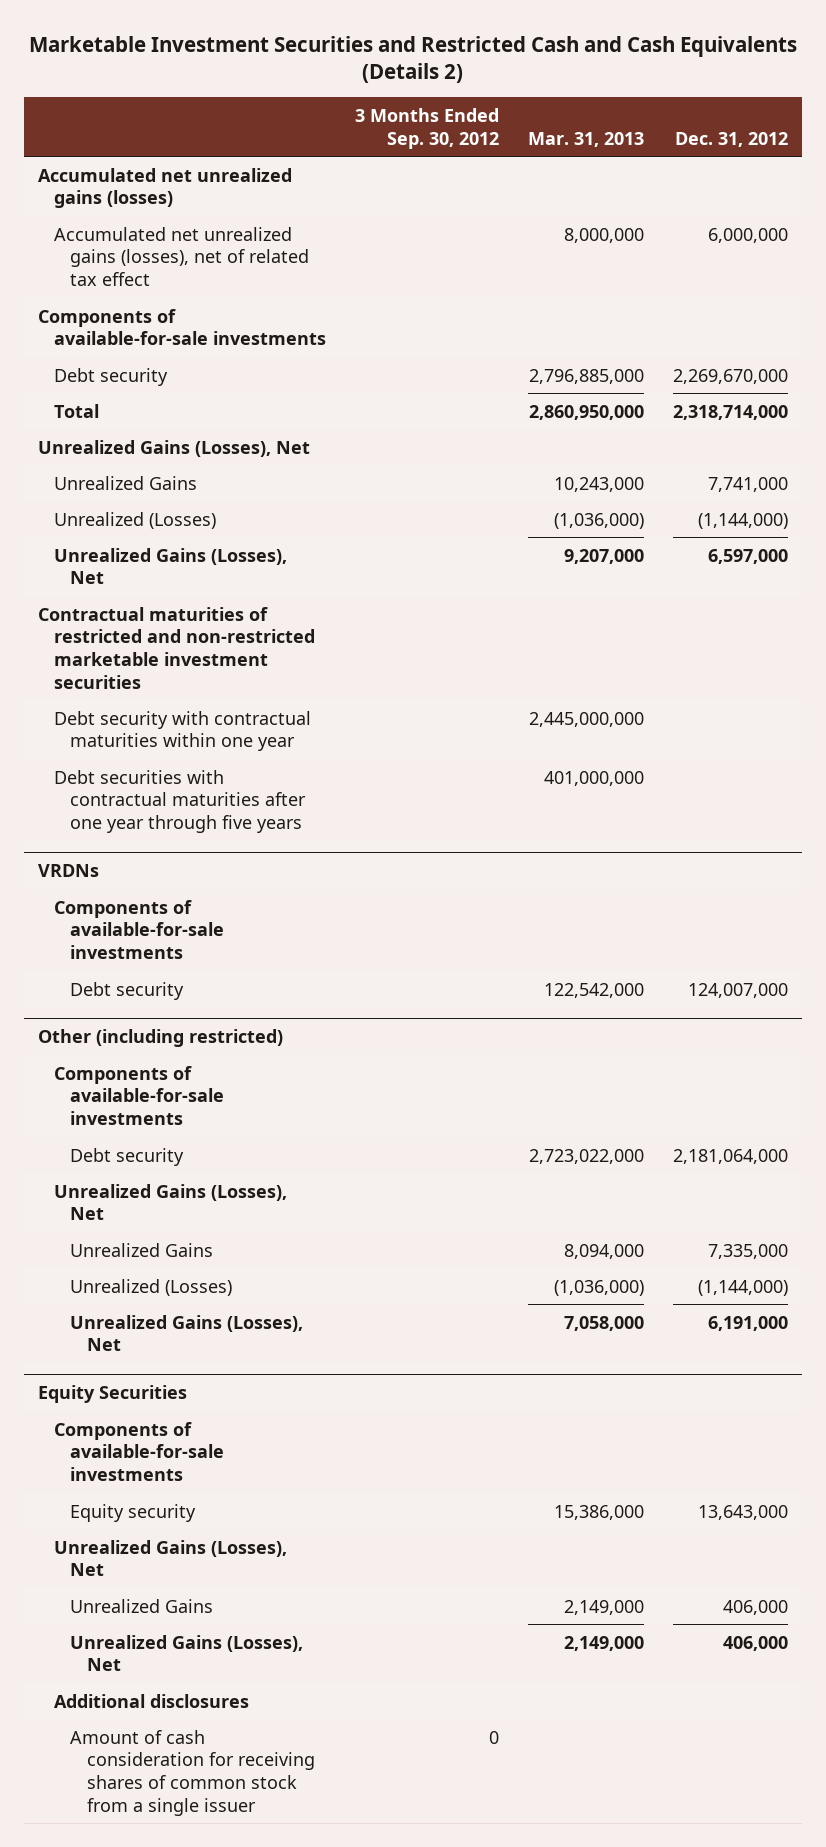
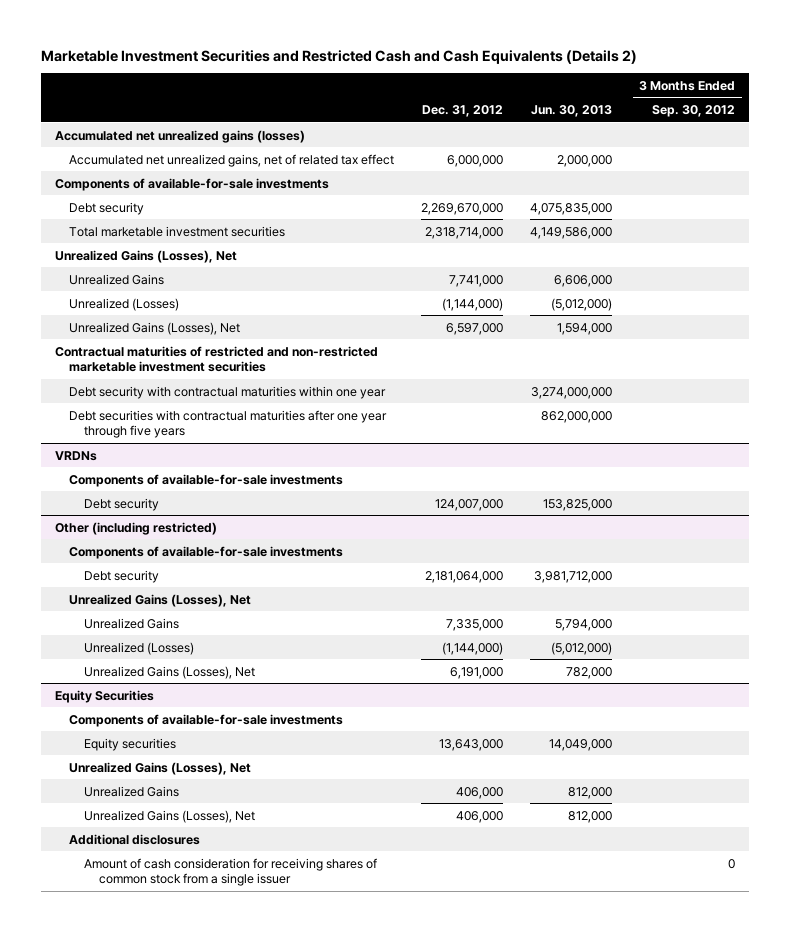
- | 3 Months Ended Sep. 30, 2012 | Mar. 31, 2013 | Dec. 31, 2012
+ | Dec. 31, 2012 | Jun. 30, 2013 | 3 Months Ended Sep. 30, 2012
- Accumulated net unrealized gains (losses), net of related tax effect | | 8,000,000 | 6,000,000
+ Accumulated net unrealized gains, net of related tax effect | 6,000,000 | 2,000,000 |
- Total | | 2,860,950,000 | 2,318,714,000
+ Total marketable investment securities | 2,318,714,000 | 4,149,586,000 |
@ Equity Securities
- Equity security | | 15,386,000 | 13,643,000
+ Equity securities | 13,643,000 | 14,049,000 |

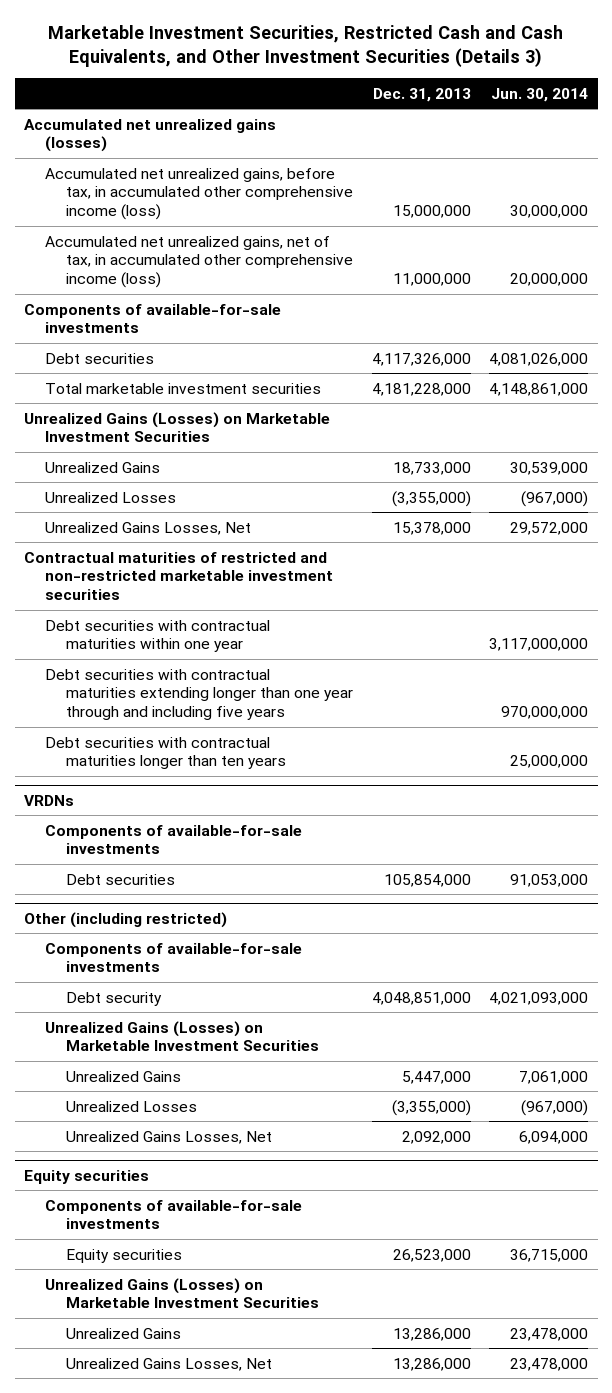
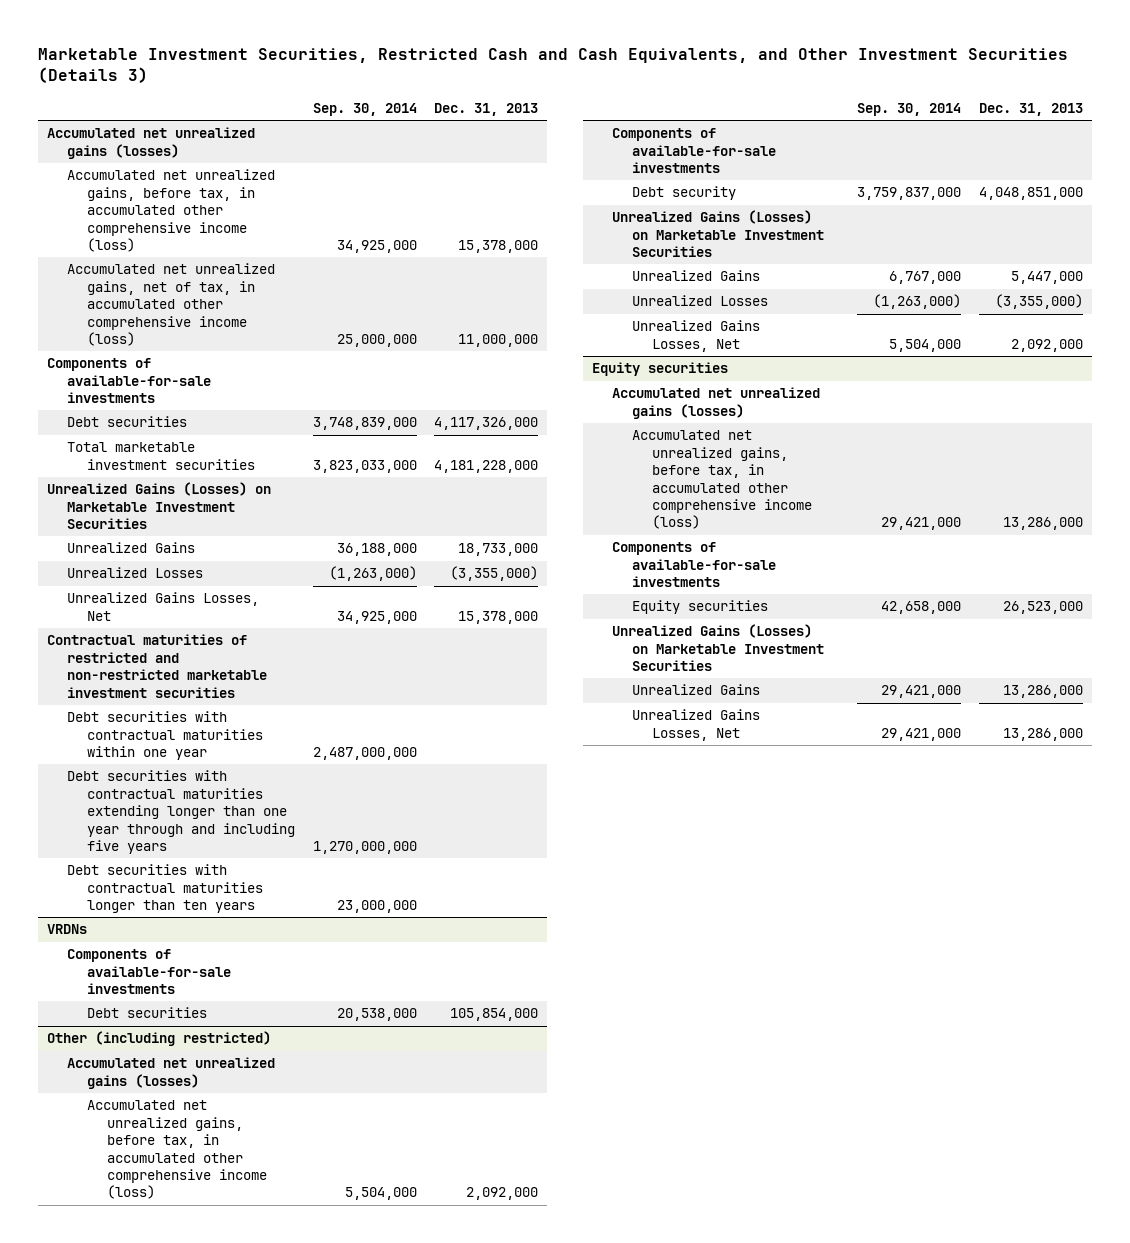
- | Dec. 31, 2013 | Jun. 30, 2014
+ | Sep. 30, 2014 | Dec. 31, 2013
- Accumulated net unrealized gains, before tax, in accumulated other comprehensive income (loss) | 15,000,000 | 30,000,000
+ Accumulated net unrealized gains, before tax, in accumulated other comprehensive income (loss) | 34,925,000 | 15,378,000
@ Other (including restricted)
+ Accumulated net unrealized gains (losses)
+ Accumulated net unrealized gains, before tax, in accumulated other comprehensive income (loss) | 5,504,000 | 2,092,000
@ Equity securities
+ Accumulated net unrealized gains (losses)
+ Accumulated net unrealized gains, before tax, in accumulated other comprehensive income (loss) | 29,421,000 | 13,286,000

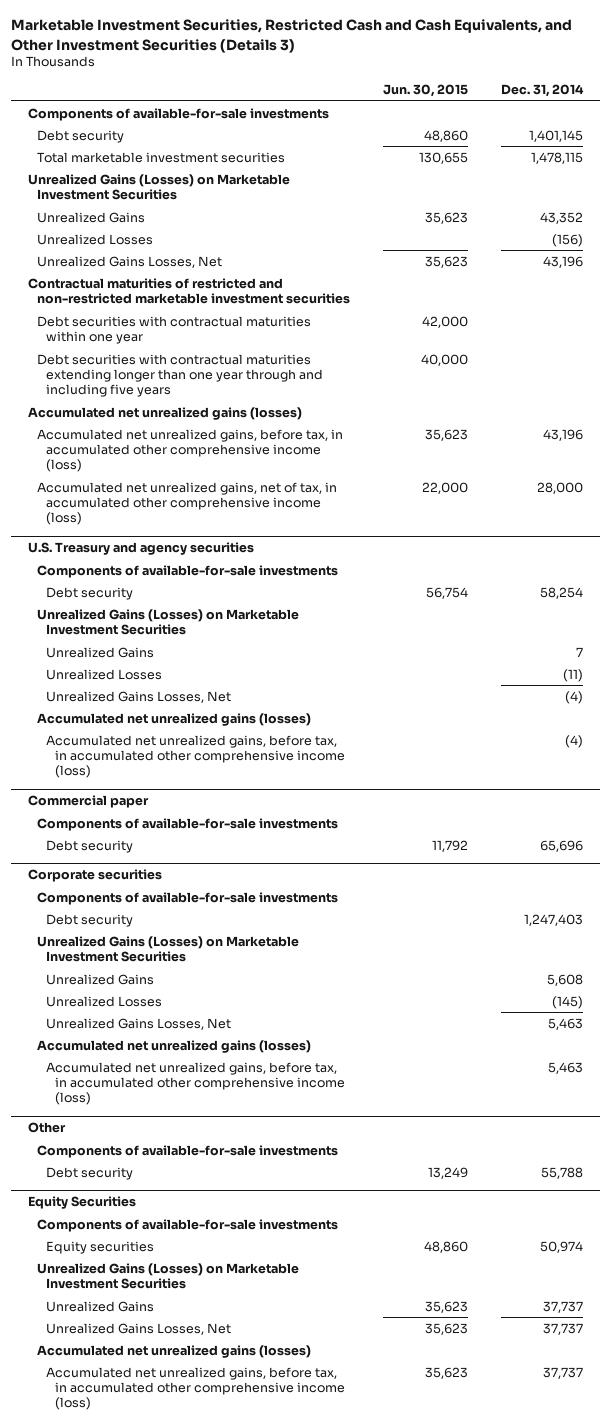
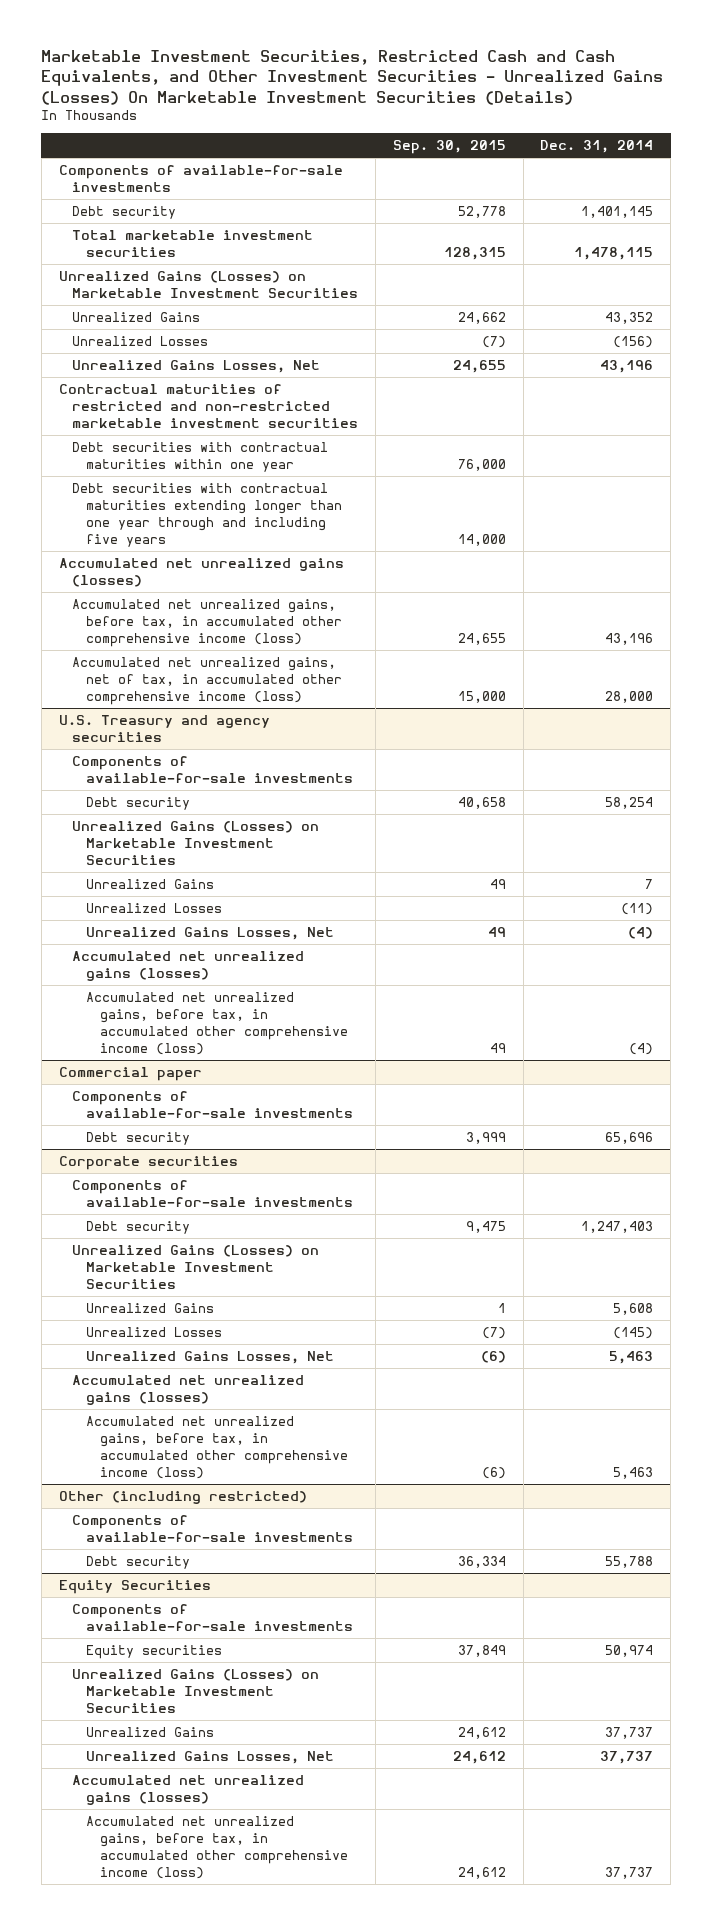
- Marketable Investment Securities, Restricted Cash and Cash Equivalents, and Other Investment Securities (Details 3)
+ Marketable Investment Securities, Restricted Cash and Cash Equivalents, and Other Investment Securities - Unrealized Gains (Losses) On Marketable Investment Securities (Details)
- | Jun. 30, 2015 | Dec. 31, 2014
+ | Sep. 30, 2015 | Dec. 31, 2014
- Other
+ Other (including restricted)

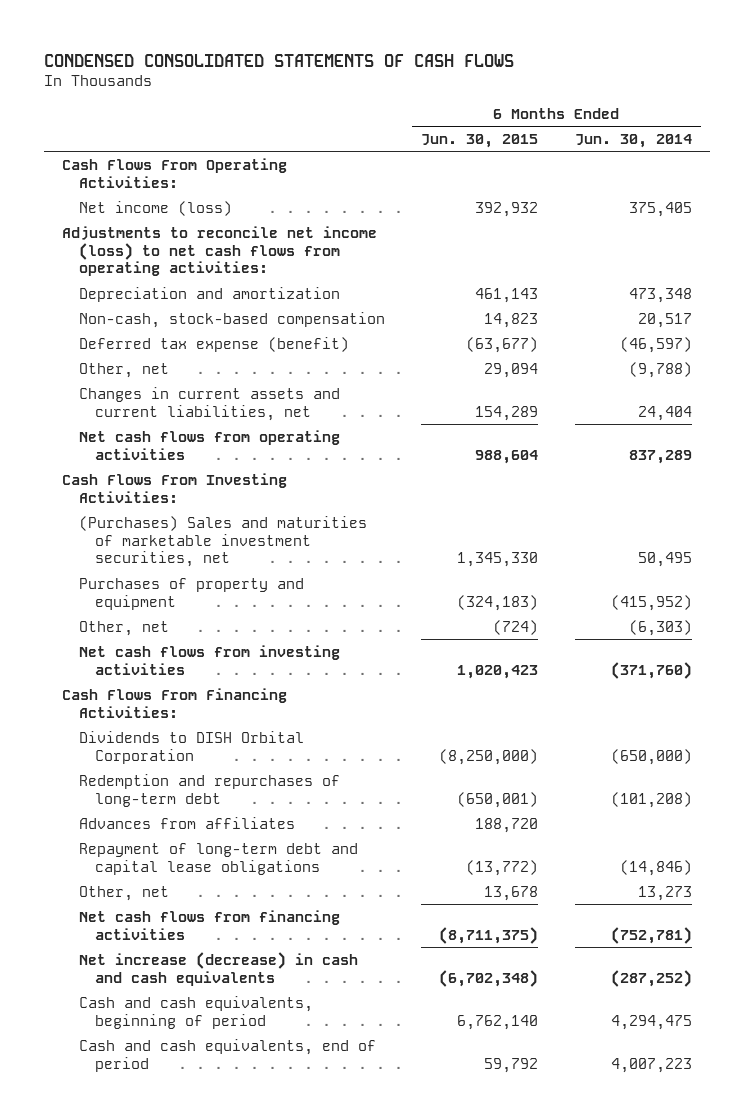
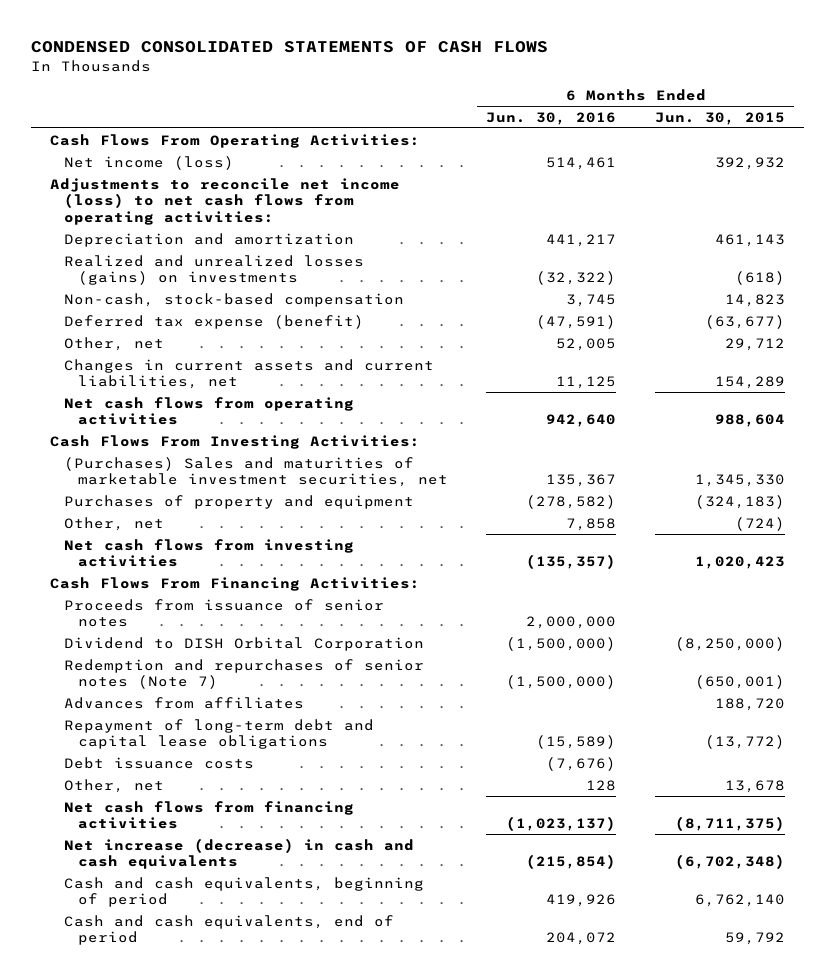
- | 6 Months Ended Jun. 30, 2015 | 6 Months Ended Jun. 30, 2014
+ | 6 Months Ended Jun. 30, 2016 | 6 Months Ended Jun. 30, 2015
+ Realized and unrealized losses (gains) on investments | (32,322) | (618)
- Other, net | 29,094 | (9,788)
+ Other, net | 52,005 | 29,712
- Dividends to DISH Orbital Corporation | (8,250,000) | (650,000)
- Redemption and repurchases of long-term debt | (650,001) | (101,208)
+ Proceeds from issuance of senior notes | 2,000,000 |
+ Dividend to DISH Orbital Corporation | (1,500,000) | (8,250,000)
+ Redemption and repurchases of senior notes (Note 7) | (1,500,000) | (650,001)
+ Debt issuance costs | (7,676) |

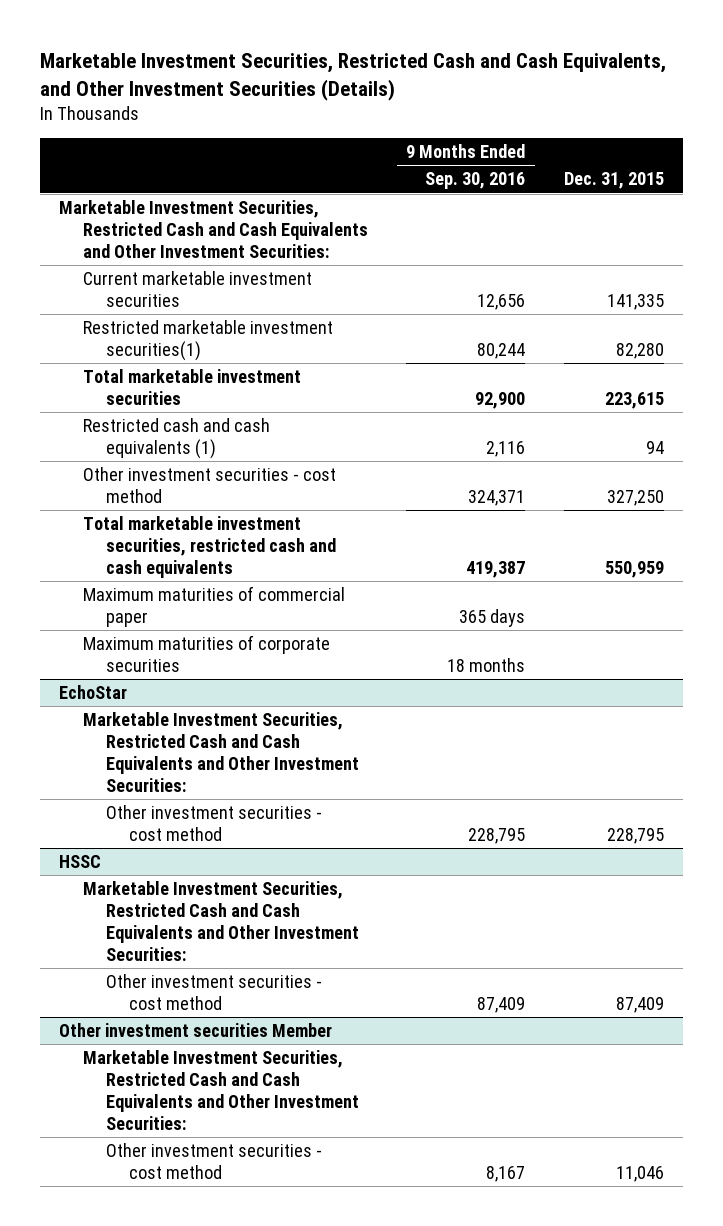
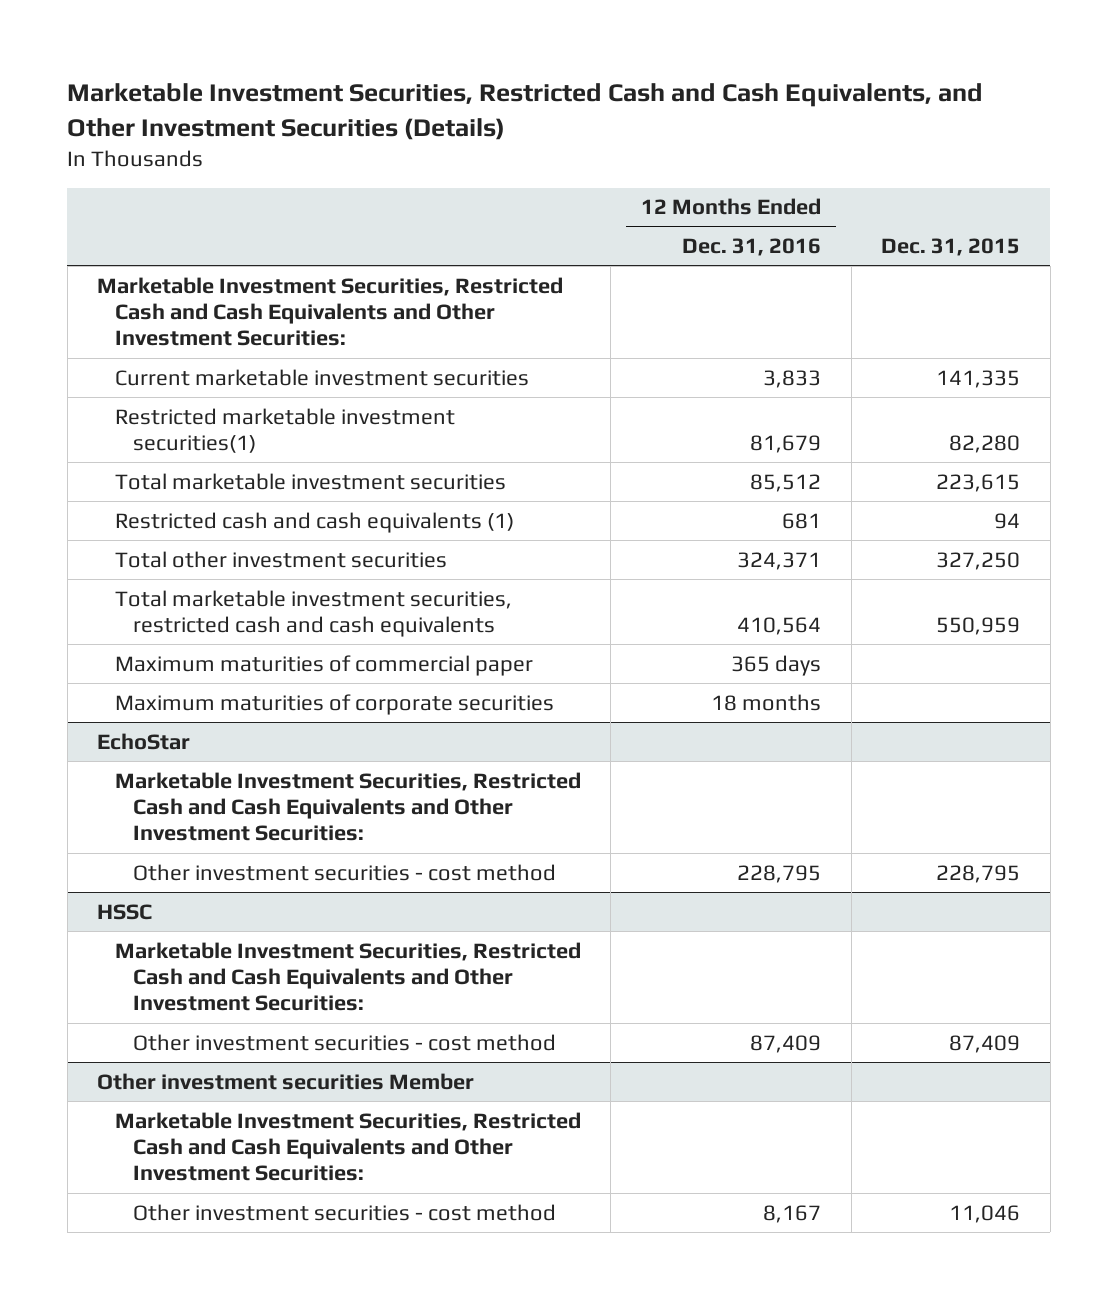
- | 9 Months Ended Sep. 30, 2016 | Dec. 31, 2015
+ | 12 Months Ended Dec. 31, 2016 | Dec. 31, 2015
- Other investment securities - cost method | 324,371 | 327,250
+ Total other investment securities | 324,371 | 327,250

